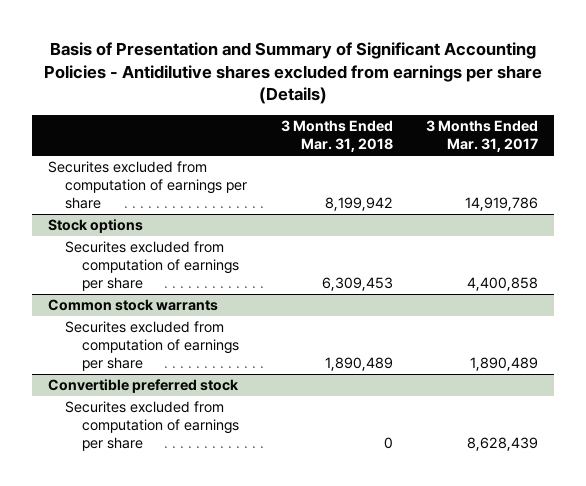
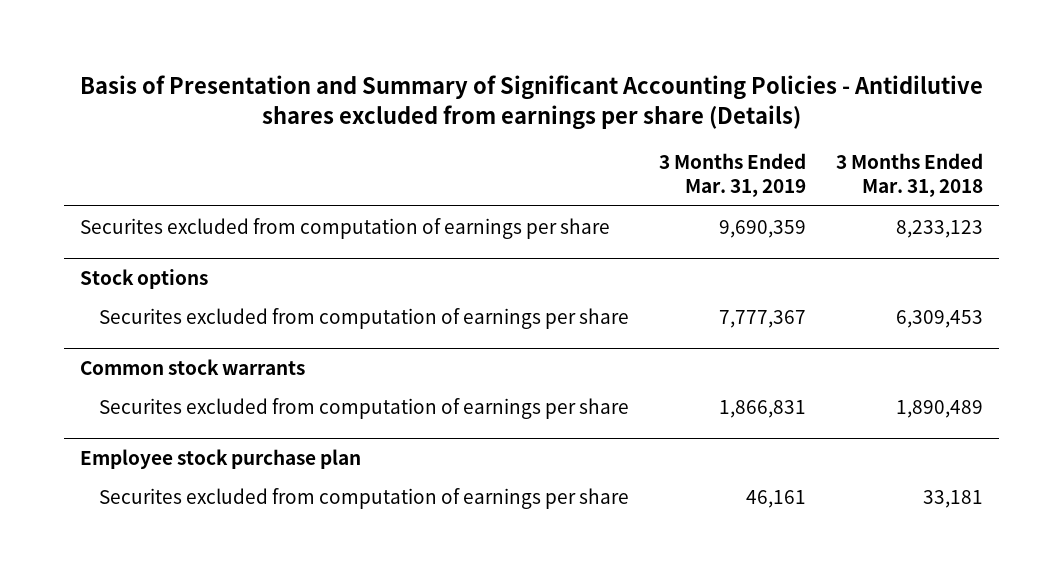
- | 3 Months Ended Mar. 31, 2018 | 3 Months Ended Mar. 31, 2017
+ | 3 Months Ended Mar. 31, 2019 | 3 Months Ended Mar. 31, 2018
- Securites excluded from computation of earnings per share | 8,199,942 | 14,919,786
+ Securites excluded from computation of earnings per share | 9,690,359 | 8,233,123
- Convertible preferred stock
- Securites excluded from computation of earnings per share | 0 | 8,628,439
+ Employee stock purchase plan
+ Securites excluded from computation of earnings per share | 46,161 | 33,181

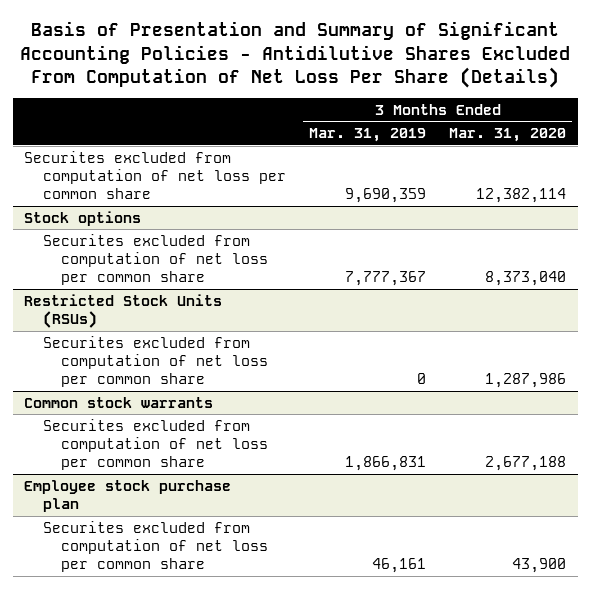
- Basis of Presentation and Summary of Significant Accounting Policies - Antidilutive shares excluded from earnings per share (Details)
+ Basis of Presentation and Summary of Significant Accounting Policies - Antidilutive Shares Excluded From Computation of Net Loss Per Share (Details)
- | 3 Months Ended Mar. 31, 2019 | 3 Months Ended Mar. 31, 2018
+ | 3 Months Ended Mar. 31, 2019 | 3 Months Ended Mar. 31, 2020
- Securites excluded from computation of earnings per share | 9,690,359 | 8,233,123
+ Securites excluded from computation of net loss per common share | 9,690,359 | 12,382,114
@ Stock options
- Securites excluded from computation of earnings per share | 7,777,367 | 6,309,453
+ Securites excluded from computation of net loss per common share | 7,777,367 | 8,373,040
+ Restricted Stock Units (RSUs)
+ Securites excluded from computation of net loss per common share | 0 | 1,287,986
@ Common stock warrants
- Securites excluded from computation of earnings per share | 1,866,831 | 1,890,489
+ Securites excluded from computation of net loss per common share | 1,866,831 | 2,677,188
@ Employee stock purchase plan
- Securites excluded from computation of earnings per share | 46,161 | 33,181
+ Securites excluded from computation of net loss per common share | 46,161 | 43,900

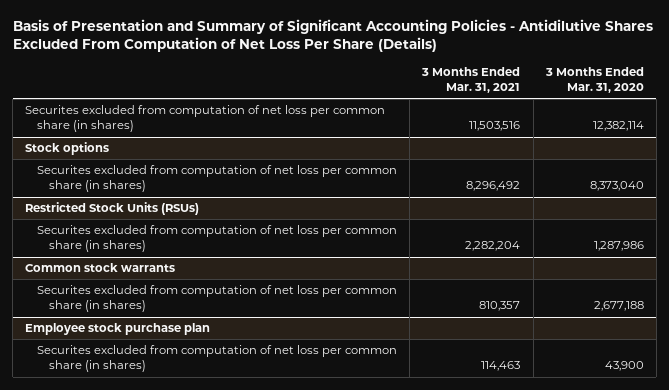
- | 3 Months Ended Mar. 31, 2019 | 3 Months Ended Mar. 31, 2020
+ | 3 Months Ended Mar. 31, 2021 | 3 Months Ended Mar. 31, 2020
- Securites excluded from computation of net loss per common share | 9,690,359 | 12,382,114
+ Securites excluded from computation of net loss per common share (in shares) | 11,503,516 | 12,382,114
@ Stock options
- Securites excluded from computation of net loss per common share | 7,777,367 | 8,373,040
+ Securites excluded from computation of net loss per common share (in shares) | 8,296,492 | 8,373,040
@ Restricted Stock Units (RSUs)
- Securites excluded from computation of net loss per common share | 0 | 1,287,986
+ Securites excluded from computation of net loss per common share (in shares) | 2,282,204 | 1,287,986
@ Common stock warrants
- Securites excluded from computation of net loss per common share | 1,866,831 | 2,677,188
+ Securites excluded from computation of net loss per common share (in shares) | 810,357 | 2,677,188
@ Employee stock purchase plan
- Securites excluded from computation of net loss per common share | 46,161 | 43,900
+ Securites excluded from computation of net loss per common share (in shares) | 114,463 | 43,900

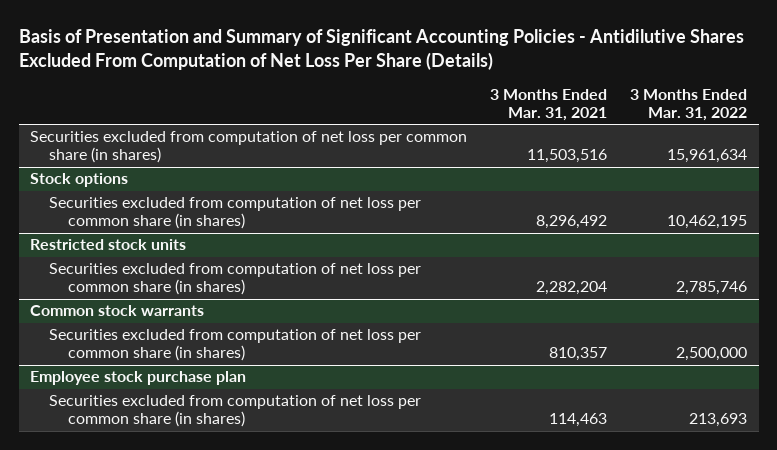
- | 3 Months Ended Mar. 31, 2021 | 3 Months Ended Mar. 31, 2020
+ | 3 Months Ended Mar. 31, 2021 | 3 Months Ended Mar. 31, 2022
- Securites excluded from computation of net loss per common share (in shares) | 11,503,516 | 12,382,114
+ Securities excluded from computation of net loss per common share (in shares) | 11,503,516 | 15,961,634
@ Stock options
- Securites excluded from computation of net loss per common share (in shares) | 8,296,492 | 8,373,040
- Restricted Stock Units (RSUs)
- Securites excluded from computation of net loss per common share (in shares) | 2,282,204 | 1,287,986
@ Stock options
+ Securities excluded from computation of net loss per common share (in shares) | 8,296,492 | 10,462,195
+ Restricted stock units
+ Securities excluded from computation of net loss per common share (in shares) | 2,282,204 | 2,785,746
@ Common stock warrants
- Securites excluded from computation of net loss per common share (in shares) | 810,357 | 2,677,188
+ Securities excluded from computation of net loss per common share (in shares) | 810,357 | 2,500,000
@ Employee stock purchase plan
- Securites excluded from computation of net loss per common share (in shares) | 114,463 | 43,900
+ Securities excluded from computation of net loss per common share (in shares) | 114,463 | 213,693

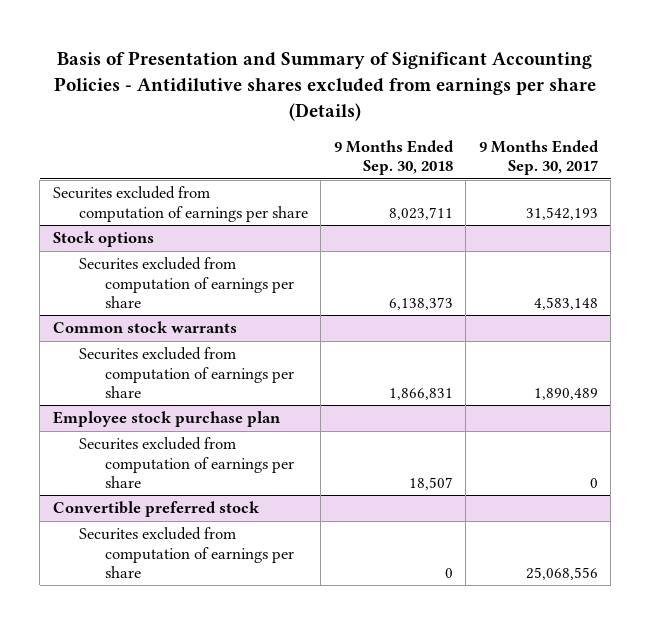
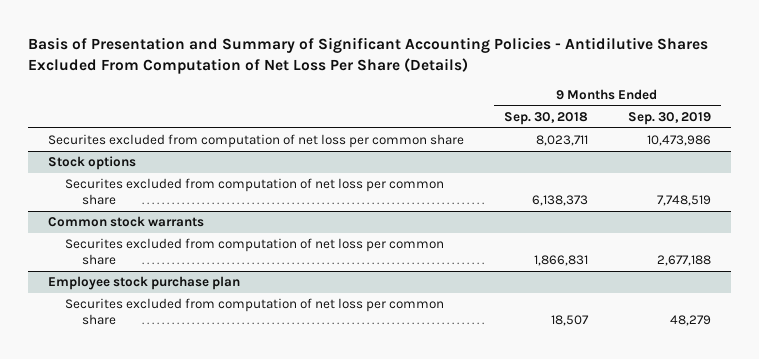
- Basis of Presentation and Summary of Significant Accounting Policies - Antidilutive shares excluded from earnings per share (Details)
+ Basis of Presentation and Summary of Significant Accounting Policies - Antidilutive Shares Excluded From Computation of Net Loss Per Share (Details)
- | 9 Months Ended Sep. 30, 2018 | 9 Months Ended Sep. 30, 2017
+ | 9 Months Ended Sep. 30, 2018 | 9 Months Ended Sep. 30, 2019
- Securites excluded from computation of earnings per share | 8,023,711 | 31,542,193
+ Securites excluded from computation of net loss per common share | 8,023,711 | 10,473,986
@ Stock options
- Securites excluded from computation of earnings per share | 6,138,373 | 4,583,148
+ Securites excluded from computation of net loss per common share | 6,138,373 | 7,748,519
@ Common stock warrants
- Securites excluded from computation of earnings per share | 1,866,831 | 1,890,489
+ Securites excluded from computation of net loss per common share | 1,866,831 | 2,677,188
@ Employee stock purchase plan
- Securites excluded from computation of earnings per share | 18,507 | 0
- Convertible preferred stock
- Securites excluded from computation of earnings per share | 0 | 25,068,556
@ Employee stock purchase plan
+ Securites excluded from computation of net loss per common share | 18,507 | 48,279

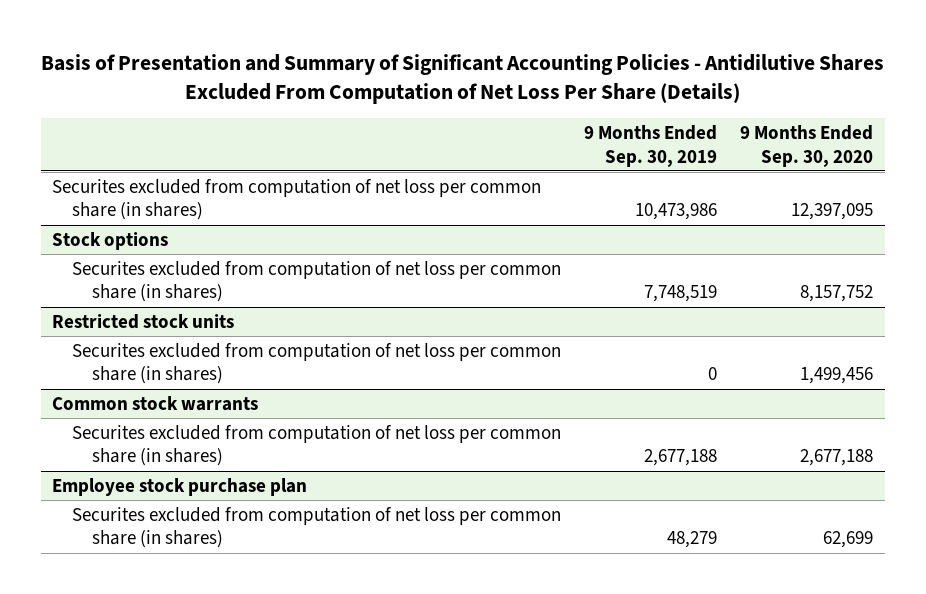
- | 9 Months Ended Sep. 30, 2018 | 9 Months Ended Sep. 30, 2019
+ | 9 Months Ended Sep. 30, 2019 | 9 Months Ended Sep. 30, 2020
- Securites excluded from computation of net loss per common share | 8,023,711 | 10,473,986
+ Securites excluded from computation of net loss per common share (in shares) | 10,473,986 | 12,397,095
@ Stock options
- Securites excluded from computation of net loss per common share | 6,138,373 | 7,748,519
+ Securites excluded from computation of net loss per common share (in shares) | 7,748,519 | 8,157,752
+ Restricted stock units
+ Securites excluded from computation of net loss per common share (in shares) | 0 | 1,499,456
@ Common stock warrants
- Securites excluded from computation of net loss per common share | 1,866,831 | 2,677,188
+ Securites excluded from computation of net loss per common share (in shares) | 2,677,188 | 2,677,188
@ Employee stock purchase plan
- Securites excluded from computation of net loss per common share | 18,507 | 48,279
+ Securites excluded from computation of net loss per common share (in shares) | 48,279 | 62,699

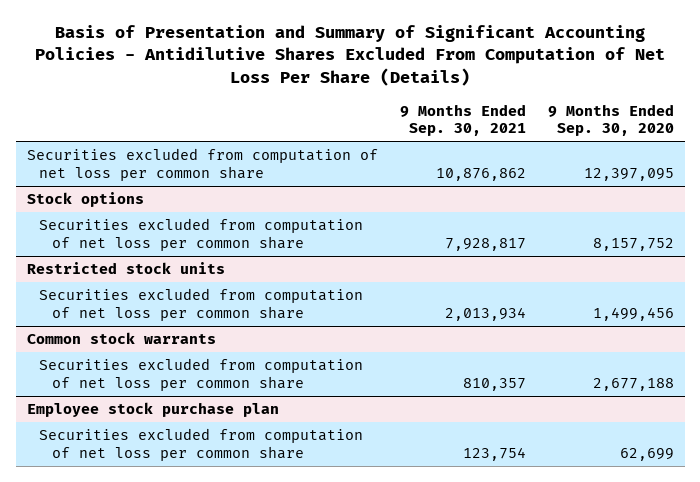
- | 9 Months Ended Sep. 30, 2019 | 9 Months Ended Sep. 30, 2020
+ | 9 Months Ended Sep. 30, 2021 | 9 Months Ended Sep. 30, 2020
- Securites excluded from computation of net loss per common share (in shares) | 10,473,986 | 12,397,095
+ Securities excluded from computation of net loss per common share | 10,876,862 | 12,397,095
@ Stock options
- Securites excluded from computation of net loss per common share (in shares) | 7,748,519 | 8,157,752
+ Securities excluded from computation of net loss per common share | 7,928,817 | 8,157,752
@ Restricted stock units
- Securites excluded from computation of net loss per common share (in shares) | 0 | 1,499,456
+ Securities excluded from computation of net loss per common share | 2,013,934 | 1,499,456
@ Common stock warrants
- Securites excluded from computation of net loss per common share (in shares) | 2,677,188 | 2,677,188
+ Securities excluded from computation of net loss per common share | 810,357 | 2,677,188
@ Employee stock purchase plan
- Securites excluded from computation of net loss per common share (in shares) | 48,279 | 62,699
+ Securities excluded from computation of net loss per common share | 123,754 | 62,699

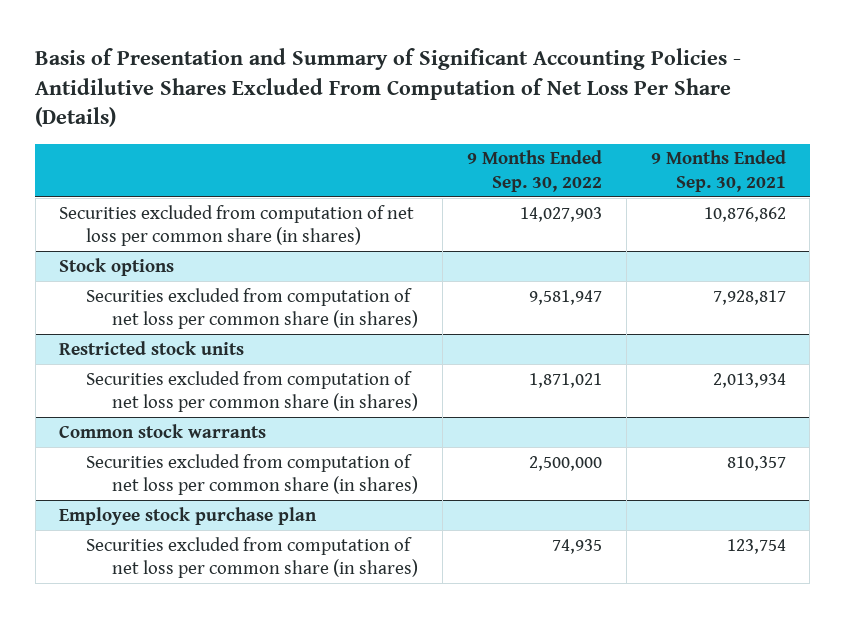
- | 9 Months Ended Sep. 30, 2021 | 9 Months Ended Sep. 30, 2020
+ | 9 Months Ended Sep. 30, 2022 | 9 Months Ended Sep. 30, 2021
- Securities excluded from computation of net loss per common share | 10,876,862 | 12,397,095
+ Securities excluded from computation of net loss per common share (in shares) | 14,027,903 | 10,876,862
@ Stock options
- Securities excluded from computation of net loss per common share | 7,928,817 | 8,157,752
+ Securities excluded from computation of net loss per common share (in shares) | 9,581,947 | 7,928,817
@ Restricted stock units
- Securities excluded from computation of net loss per common share | 2,013,934 | 1,499,456
+ Securities excluded from computation of net loss per common share (in shares) | 1,871,021 | 2,013,934
@ Common stock warrants
- Securities excluded from computation of net loss per common share | 810,357 | 2,677,188
+ Securities excluded from computation of net loss per common share (in shares) | 2,500,000 | 810,357
@ Employee stock purchase plan
- Securities excluded from computation of net loss per common share | 123,754 | 62,699
+ Securities excluded from computation of net loss per common share (in shares) | 74,935 | 123,754

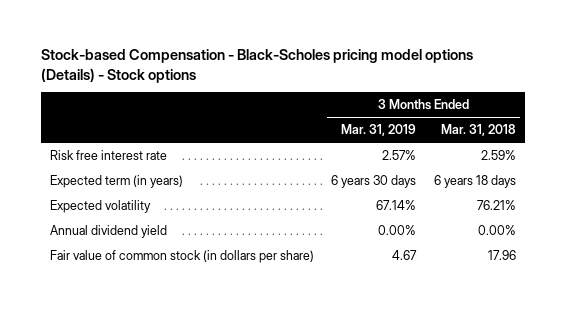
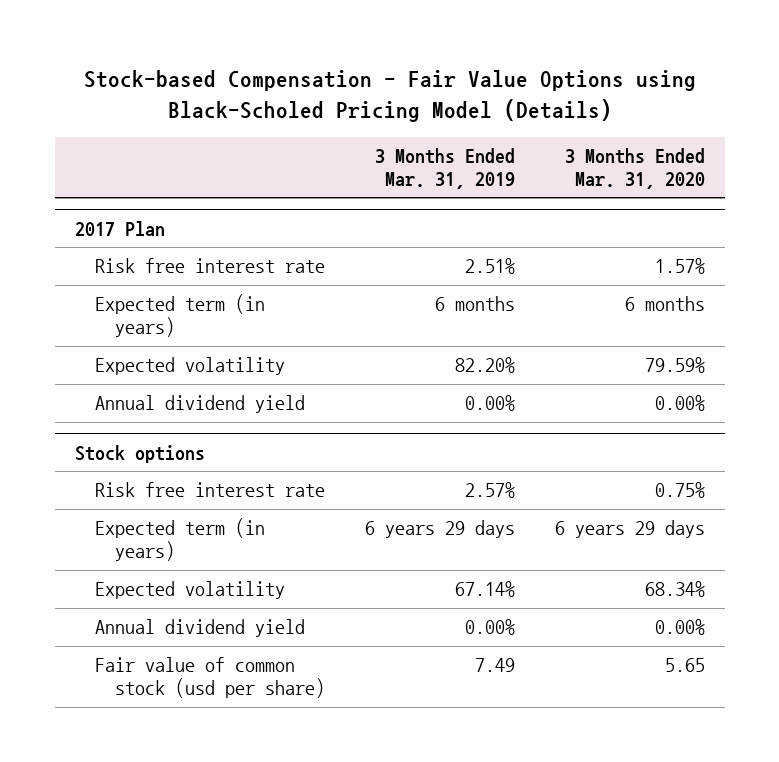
- Stock-based Compensation - Black-Scholes pricing model options (Details) - Stock options
+ Stock-based Compensation - Fair Value Options using Black-Scholed Pricing Model (Details)
- | 3 Months Ended Mar. 31, 2019 | 3 Months Ended Mar. 31, 2018
+ | 3 Months Ended Mar. 31, 2019 | 3 Months Ended Mar. 31, 2020
+ 2017 Plan
+ Risk free interest rate | 2.51% | 1.57%
+ Expected term (in years) | 6 months | 6 months
+ Expected volatility | 82.20% | 79.59%
+ Annual dividend yield | 0.00% | 0.00%
+ Stock options
- Expected term (in years) | 6 years 30 days | 6 years 18 days
+ Expected term (in years) | 6 years 29 days | 6 years 29 days
- Fair value of common stock (in dollars per share) | 4.67 | 17.96
+ Fair value of common stock (usd per share) | 7.49 | 5.65

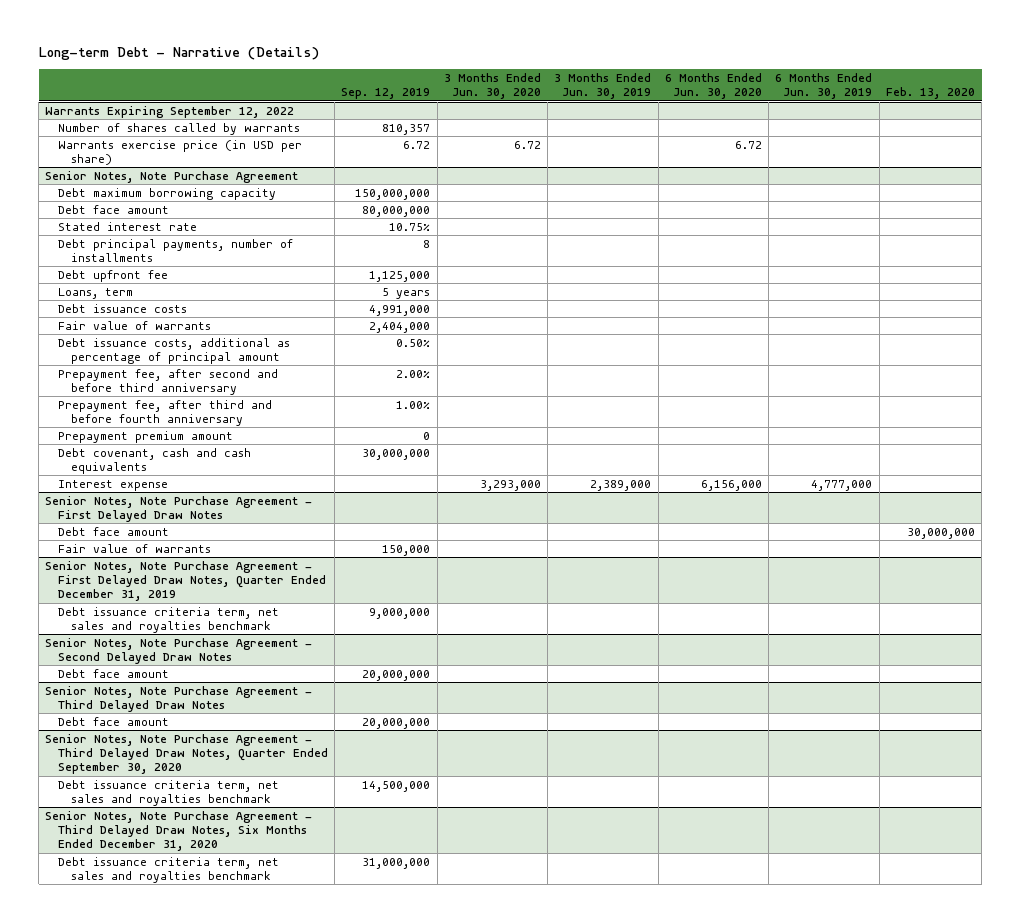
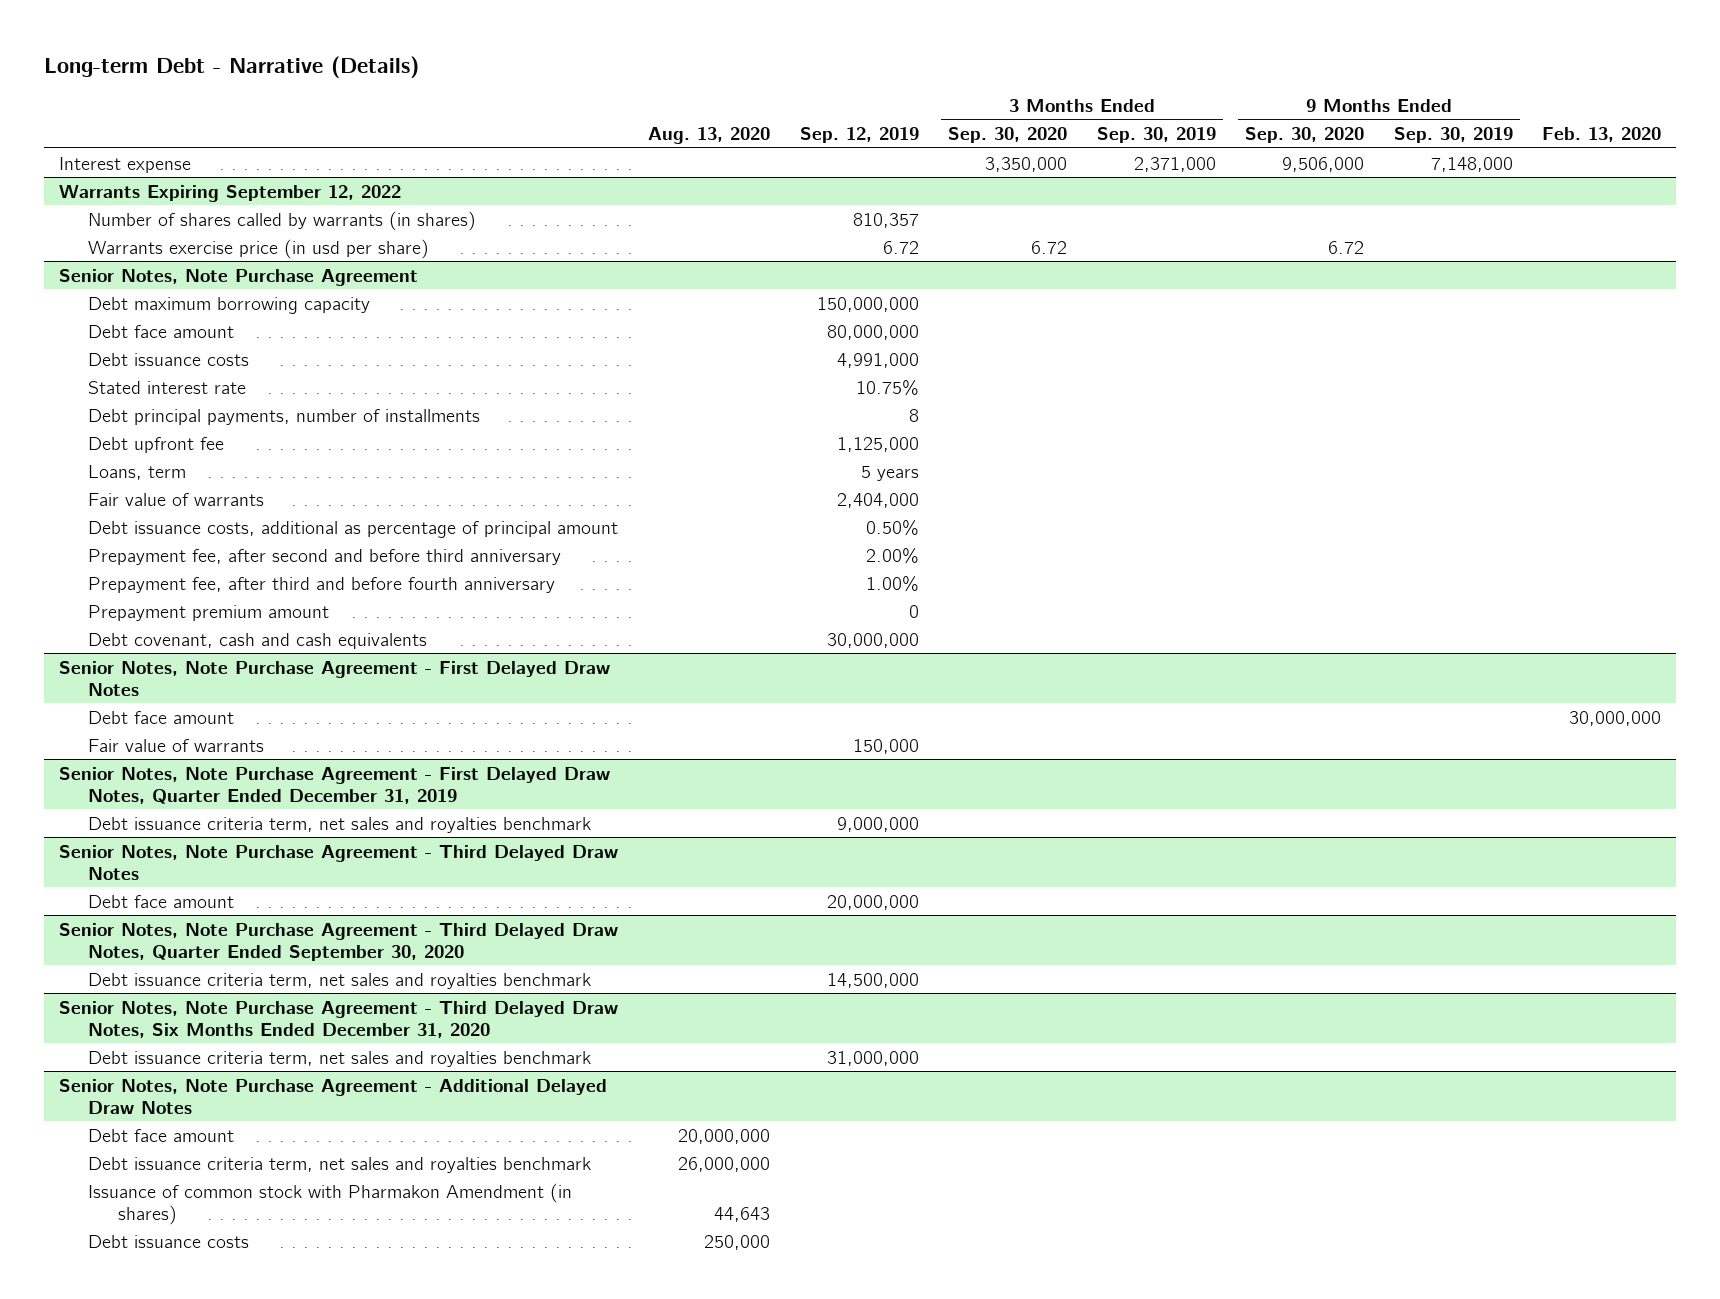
- | Sep. 12, 2019 | 3 Months Ended Jun. 30, 2020 | 3 Months Ended Jun. 30, 2019 | 6 Months Ended Jun. 30, 2020 | 6 Months Ended Jun. 30, 2019 | Feb. 13, 2020
+ | Aug. 13, 2020 | Sep. 12, 2019 | 3 Months Ended Sep. 30, 2020 | 3 Months Ended Sep. 30, 2019 | 9 Months Ended Sep. 30, 2020 | 9 Months Ended Sep. 30, 2019 | Feb. 13, 2020
+ Interest expense | | | 3,350,000 | 2,371,000 | 9,506,000 | 7,148,000 |
@ Warrants Expiring September 12, 2022
- Number of shares called by warrants | 810,357 | | | | |
- Warrants exercise price (in USD per share) | 6.72 | 6.72 | | 6.72 | |
+ Number of shares called by warrants (in shares) | | 810,357 | | | | |
+ Warrants exercise price (in usd per share) | | 6.72 | 6.72 | | 6.72 | |
@ Senior Notes, Note Purchase Agreement
moved up: Debt issuance costs | | 4,991,000 | | | | |
- Interest expense | | 3,293,000 | 2,389,000 | 6,156,000 | 4,777,000 |
- Senior Notes, Note Purchase Agreement - Second Delayed Draw Notes
- Debt face amount | 20,000,000 | | | | |
+ Senior Notes, Note Purchase Agreement - Additional Delayed Draw Notes
+ Debt face amount | 20,000,000 | | | | | |
+ Debt issuance criteria term, net sales and royalties benchmark | 26,000,000 | | | | | |
+ Issuance of common stock with Pharmakon Amendment (in shares) | 44,643 | | | | | |
+ Debt issuance costs | 250,000 | | | | | |

